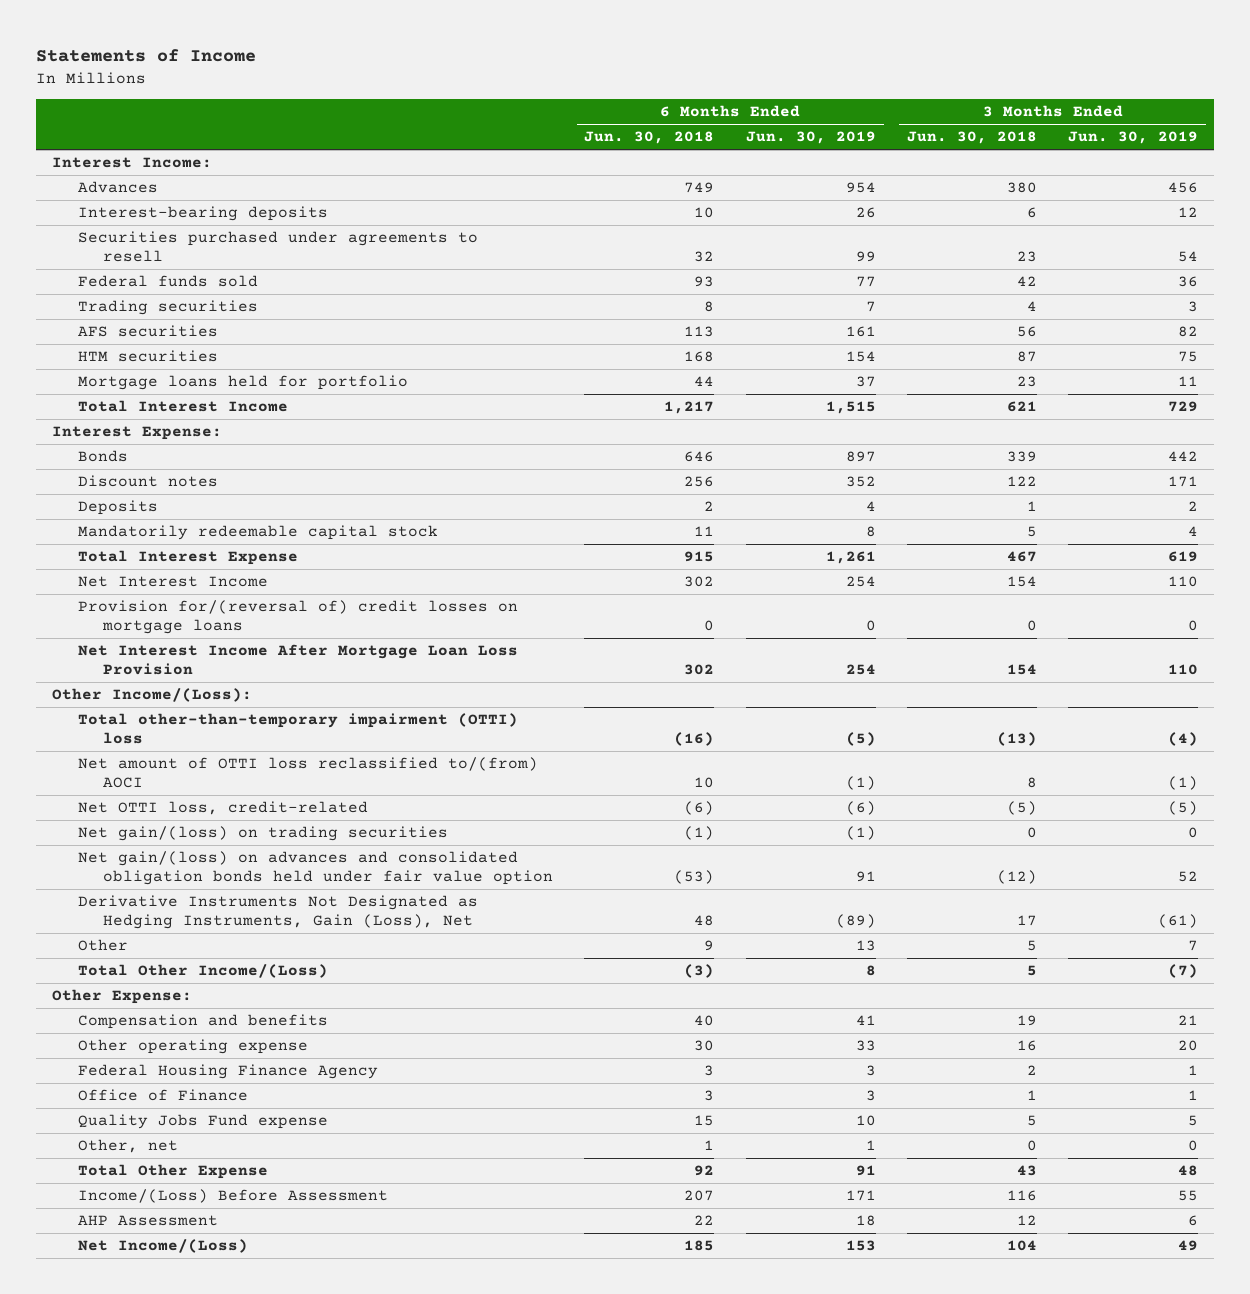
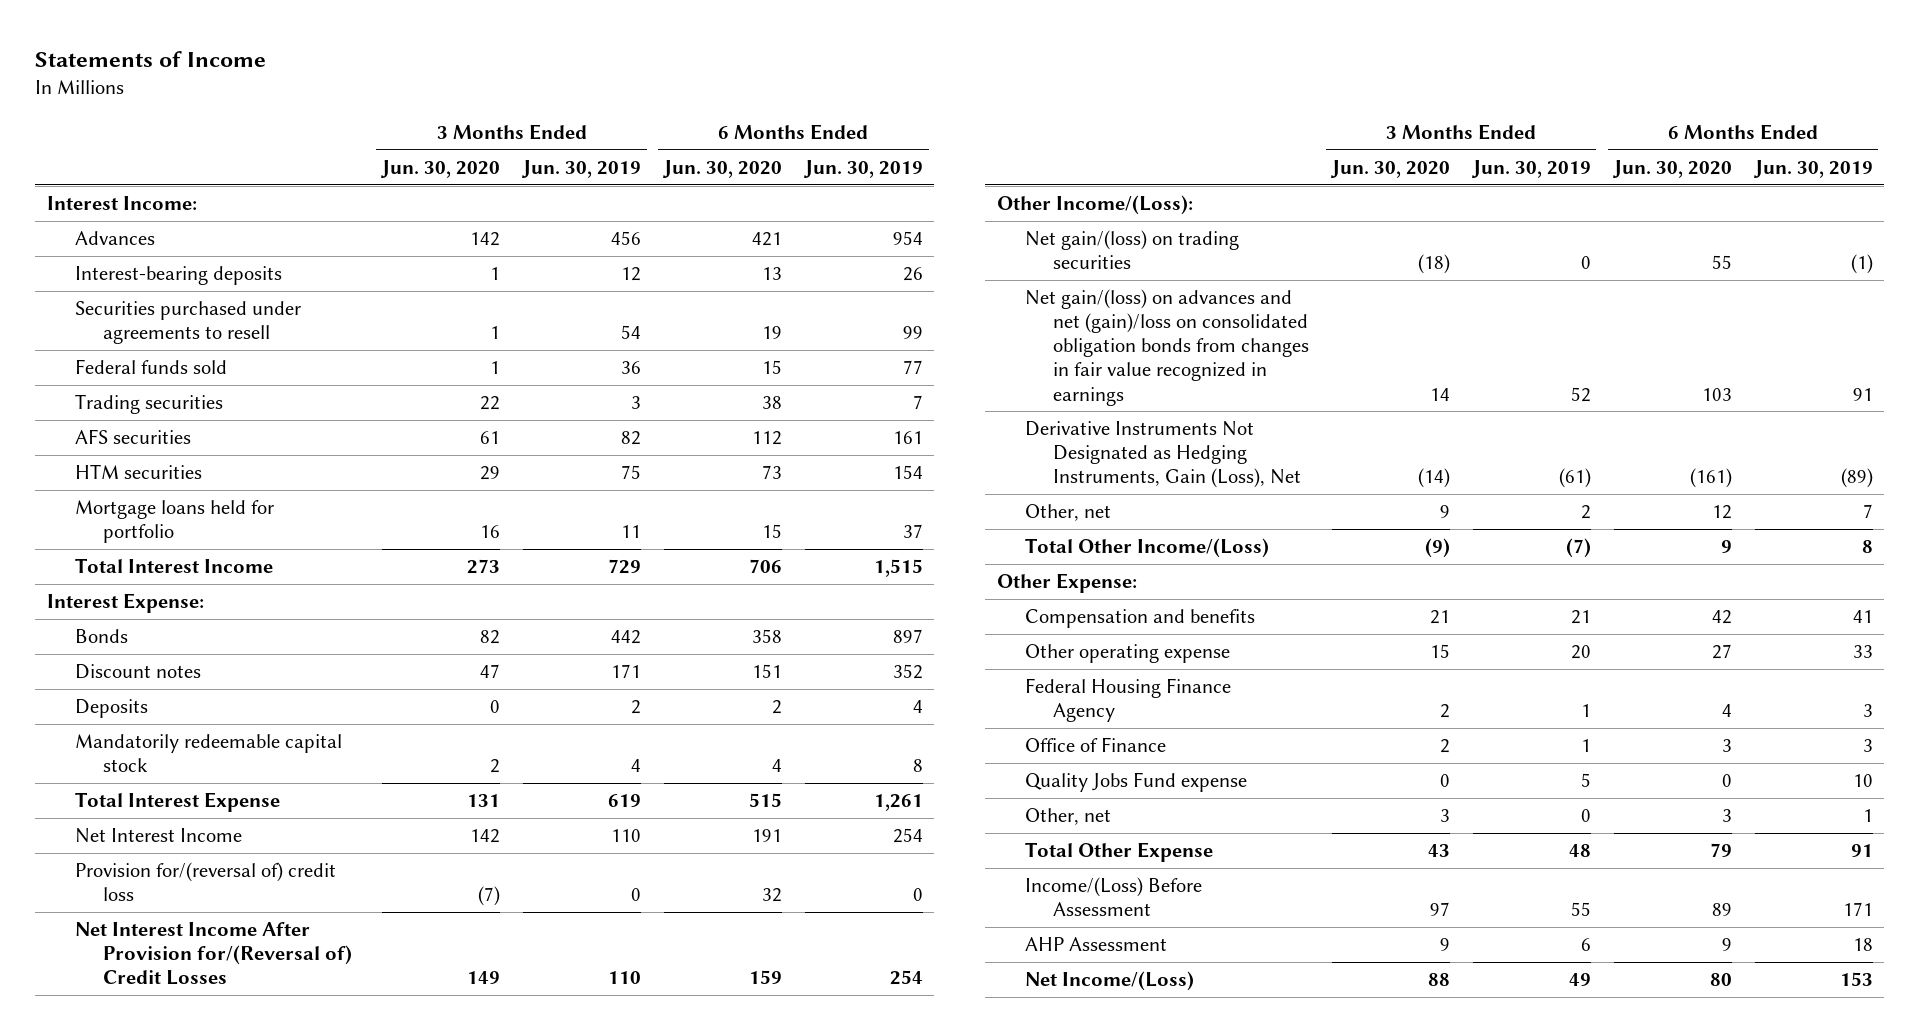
- | 6 Months Ended Jun. 30, 2018 | 6 Months Ended Jun. 30, 2019 | 3 Months Ended Jun. 30, 2018 | 3 Months Ended Jun. 30, 2019
+ | 3 Months Ended Jun. 30, 2020 | 3 Months Ended Jun. 30, 2019 | 6 Months Ended Jun. 30, 2020 | 6 Months Ended Jun. 30, 2019
- Provision for/(reversal of) credit losses on mortgage loans | 0 | 0 | 0 | 0
- Net Interest Income After Mortgage Loan Loss Provision | 302 | 254 | 154 | 110
+ Provision for/(reversal of) credit loss | (7) | 0 | 32 | 0
+ Net Interest Income After Provision for/(Reversal of) Credit Losses | 149 | 110 | 159 | 254
- Total other-than-temporary impairment (OTTI) loss | (16) | (5) | (13) | (4)
- Net amount of OTTI loss reclassified to/(from) AOCI | 10 | (1) | 8 | (1)
- Net OTTI loss, credit-related | (6) | (6) | (5) | (5)
- Net gain/(loss) on advances and consolidated obligation bonds held under fair value option | (53) | 91 | (12) | 52
+ Net gain/(loss) on advances and net (gain)/loss on consolidated obligation bonds from changes in fair value recognized in earnings | 14 | 52 | 103 | 91
- Other | 9 | 13 | 5 | 7
+ Other, net | 9 | 2 | 12 | 7

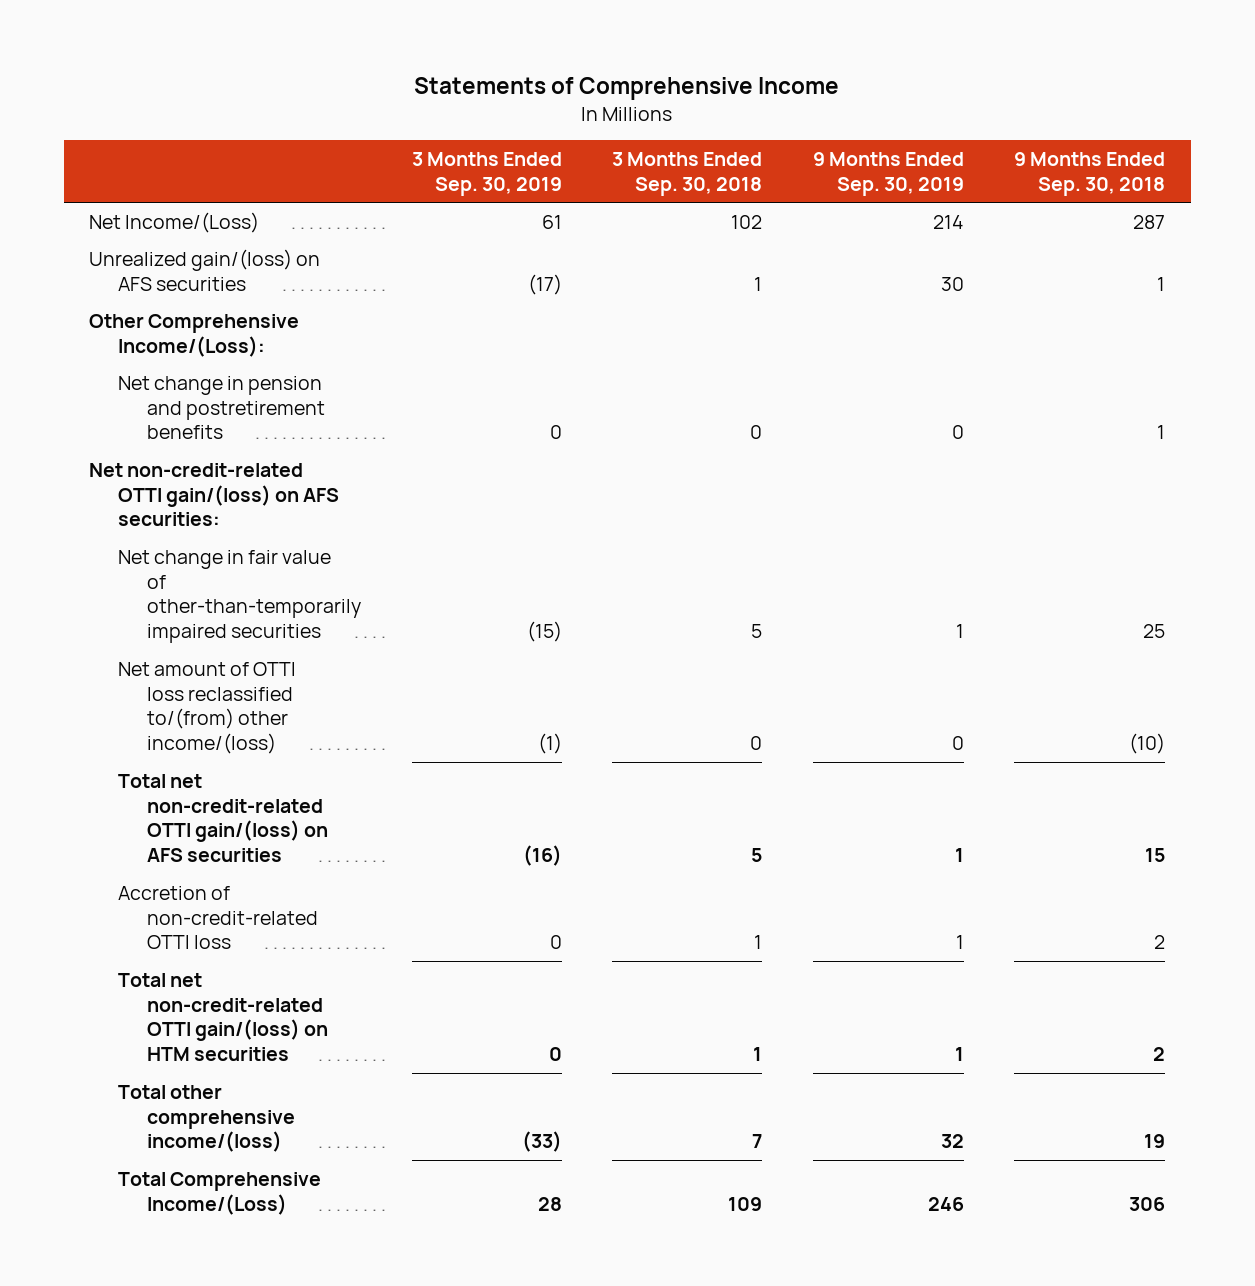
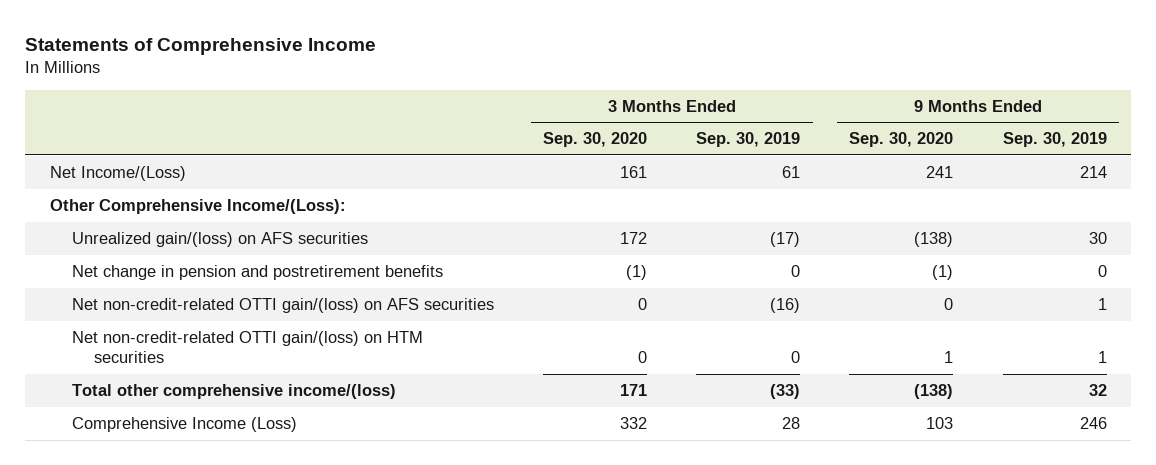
- | 3 Months Ended Sep. 30, 2019 | 3 Months Ended Sep. 30, 2018 | 9 Months Ended Sep. 30, 2019 | 9 Months Ended Sep. 30, 2018
+ | 3 Months Ended Sep. 30, 2020 | 3 Months Ended Sep. 30, 2019 | 9 Months Ended Sep. 30, 2020 | 9 Months Ended Sep. 30, 2019
moved down: Unrealized gain/(loss) on AFS securities | 172 | (17) | (138) | 30
- Net non-credit-related OTTI gain/(loss) on AFS securities:
- Net change in fair value of other-than-temporarily impaired securities | (15) | 5 | 1 | 25
- Net amount of OTTI loss reclassified to/(from) other income/(loss) | (1) | 0 | 0 | (10)
- Total net non-credit-related OTTI gain/(loss) on AFS securities | (16) | 5 | 1 | 15
- Accretion of non-credit-related OTTI loss | 0 | 1 | 1 | 2
- Total net non-credit-related OTTI gain/(loss) on HTM securities | 0 | 1 | 1 | 2
+ Net non-credit-related OTTI gain/(loss) on AFS securities | 0 | (16) | 0 | 1
+ Net non-credit-related OTTI gain/(loss) on HTM securities | 0 | 0 | 1 | 1
- Total Comprehensive Income/(Loss) | 28 | 109 | 246 | 306
+ Comprehensive Income (Loss) | 332 | 28 | 103 | 246

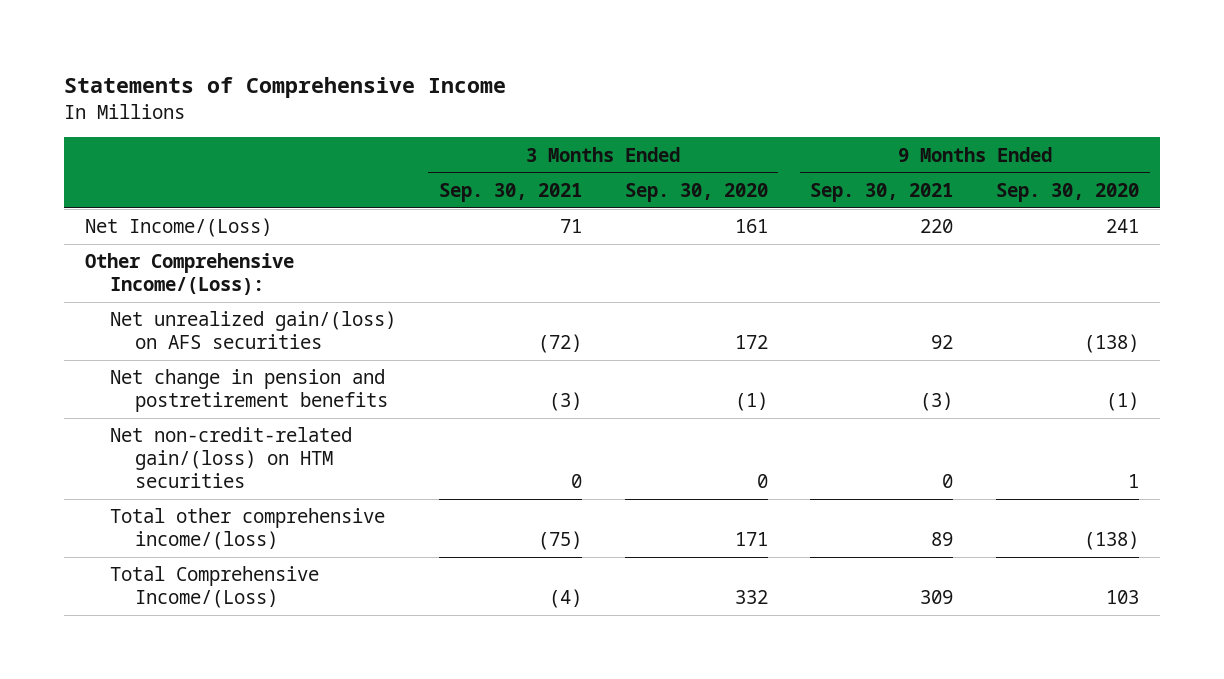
- | 3 Months Ended Sep. 30, 2020 | 3 Months Ended Sep. 30, 2019 | 9 Months Ended Sep. 30, 2020 | 9 Months Ended Sep. 30, 2019
+ | 3 Months Ended Sep. 30, 2021 | 3 Months Ended Sep. 30, 2020 | 9 Months Ended Sep. 30, 2021 | 9 Months Ended Sep. 30, 2020
- Unrealized gain/(loss) on AFS securities | 172 | (17) | (138) | 30
+ Net unrealized gain/(loss) on AFS securities | (72) | 172 | 92 | (138)
- Net non-credit-related OTTI gain/(loss) on AFS securities | 0 | (16) | 0 | 1
- Net non-credit-related OTTI gain/(loss) on HTM securities | 0 | 0 | 1 | 1
+ Net non-credit-related gain/(loss) on HTM securities | 0 | 0 | 0 | 1
- Comprehensive Income (Loss) | 332 | 28 | 103 | 246
+ Total Comprehensive Income/(Loss) | (4) | 332 | 309 | 103

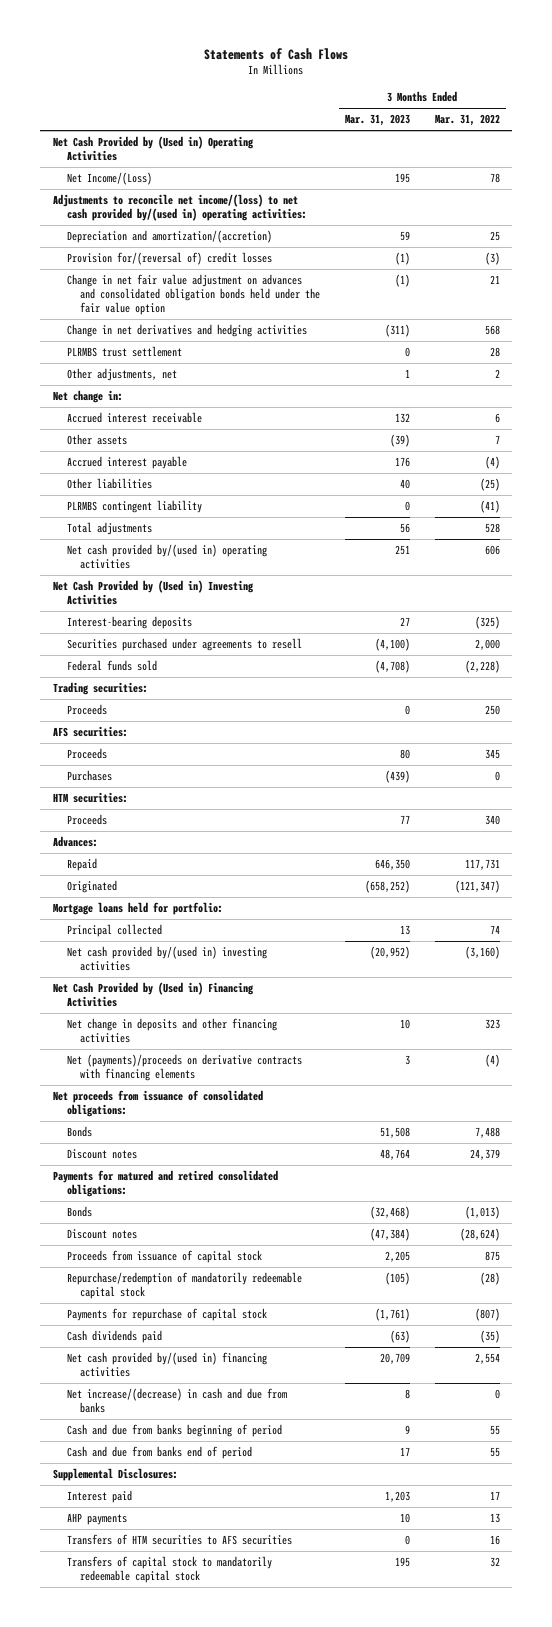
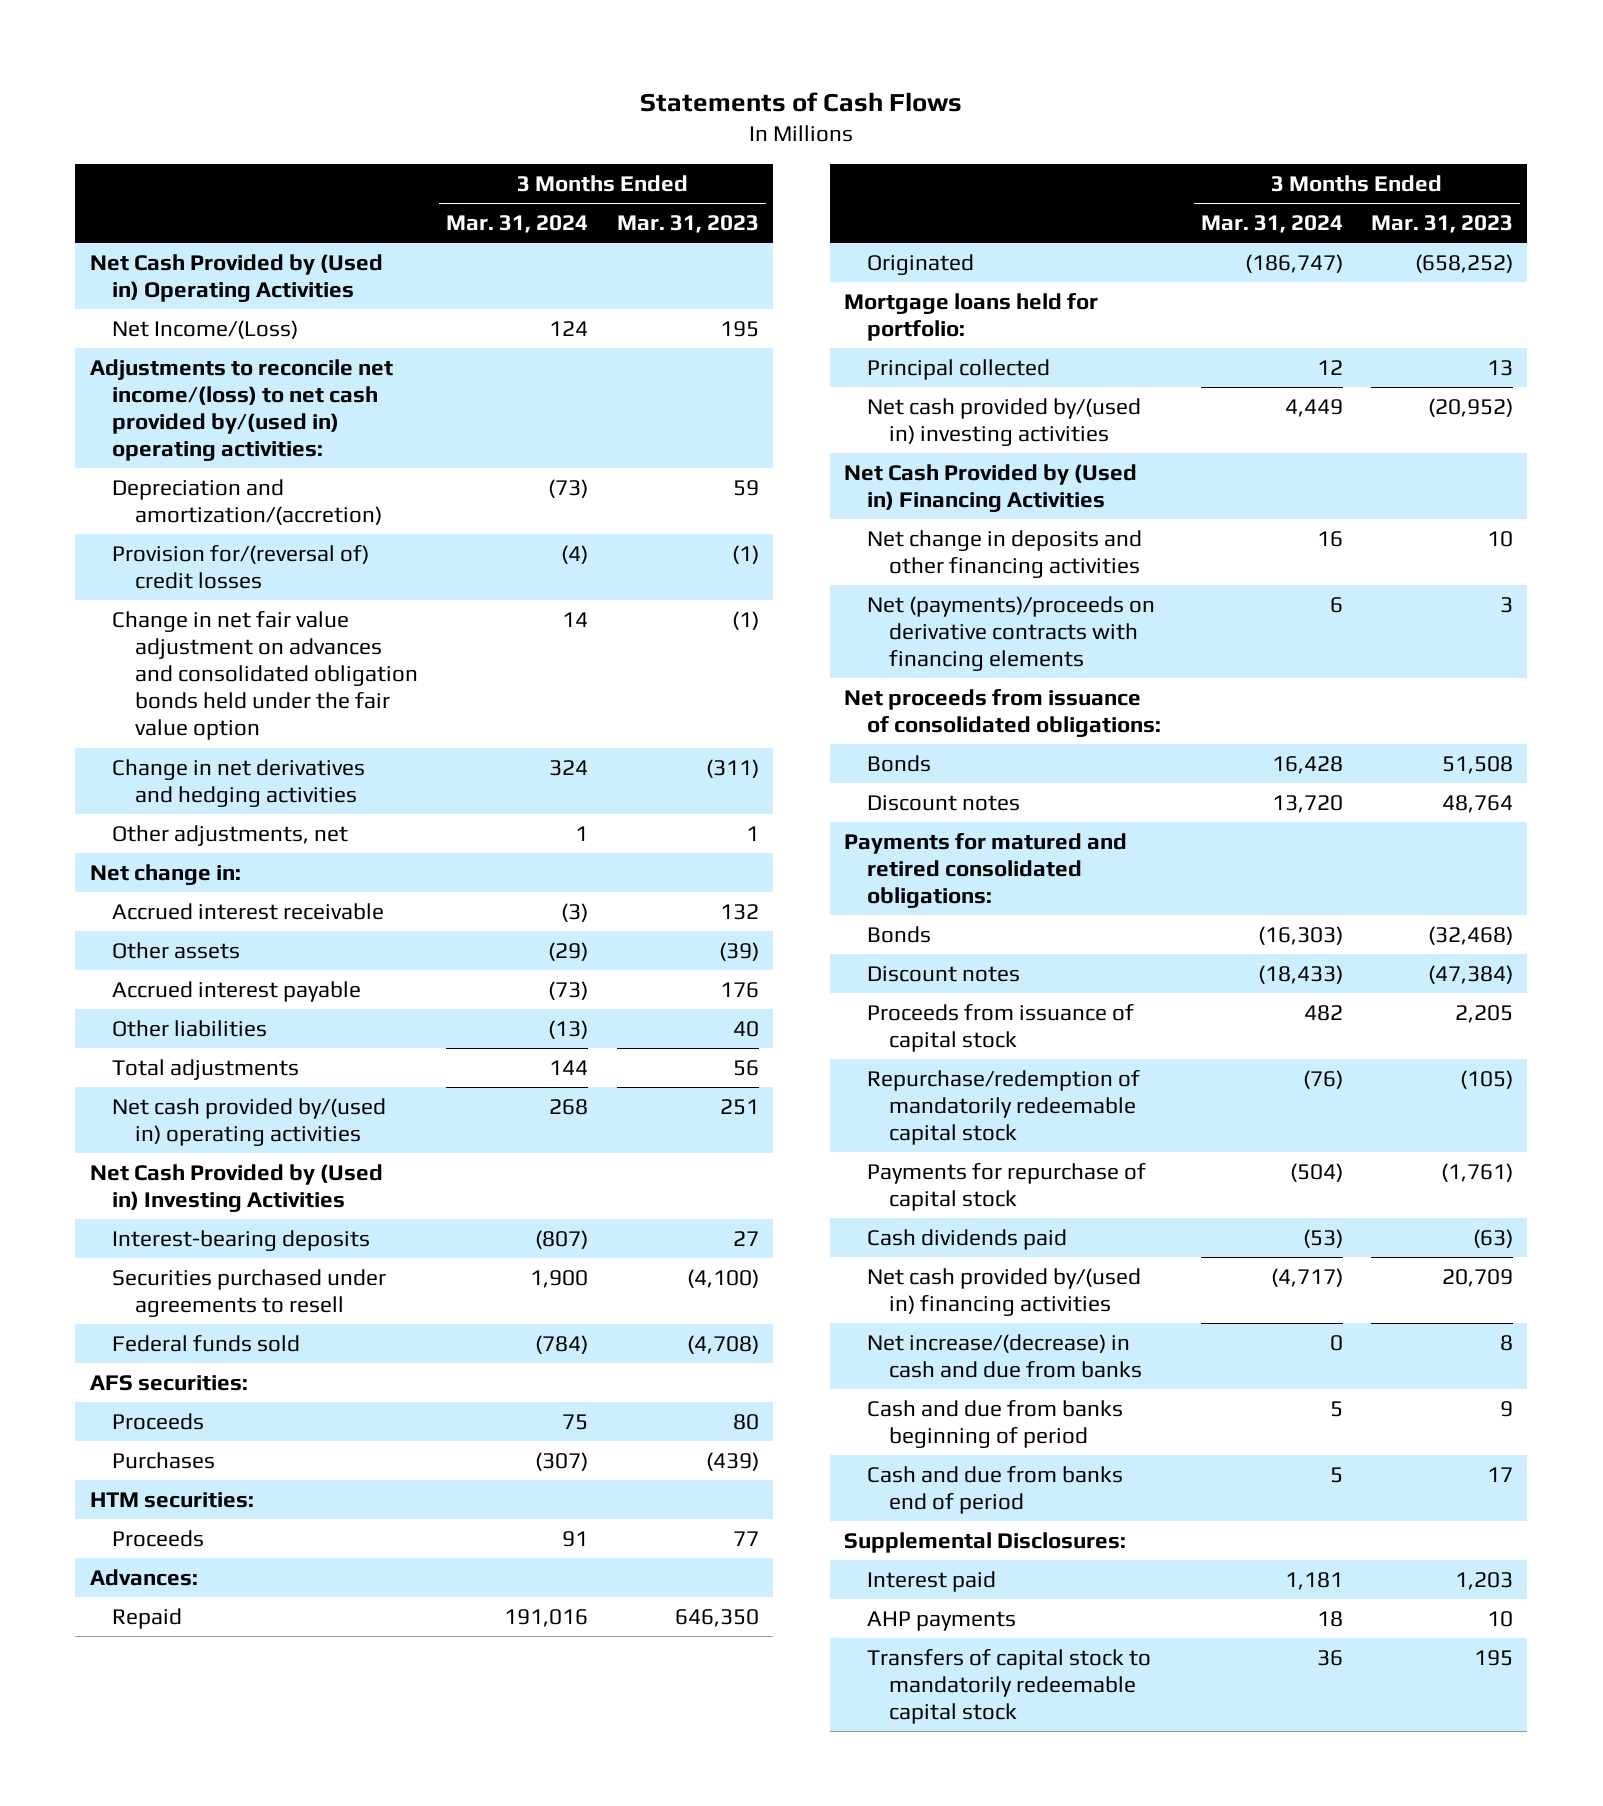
- | 3 Months Ended Mar. 31, 2023 | 3 Months Ended Mar. 31, 2022
+ | 3 Months Ended Mar. 31, 2024 | 3 Months Ended Mar. 31, 2023
- PLRMBS trust settlement | 0 | 28
- PLRMBS contingent liability | 0 | (41)
- Trading securities:
- Proceeds | 0 | 250
- Transfers of HTM securities to AFS securities | 0 | 16

